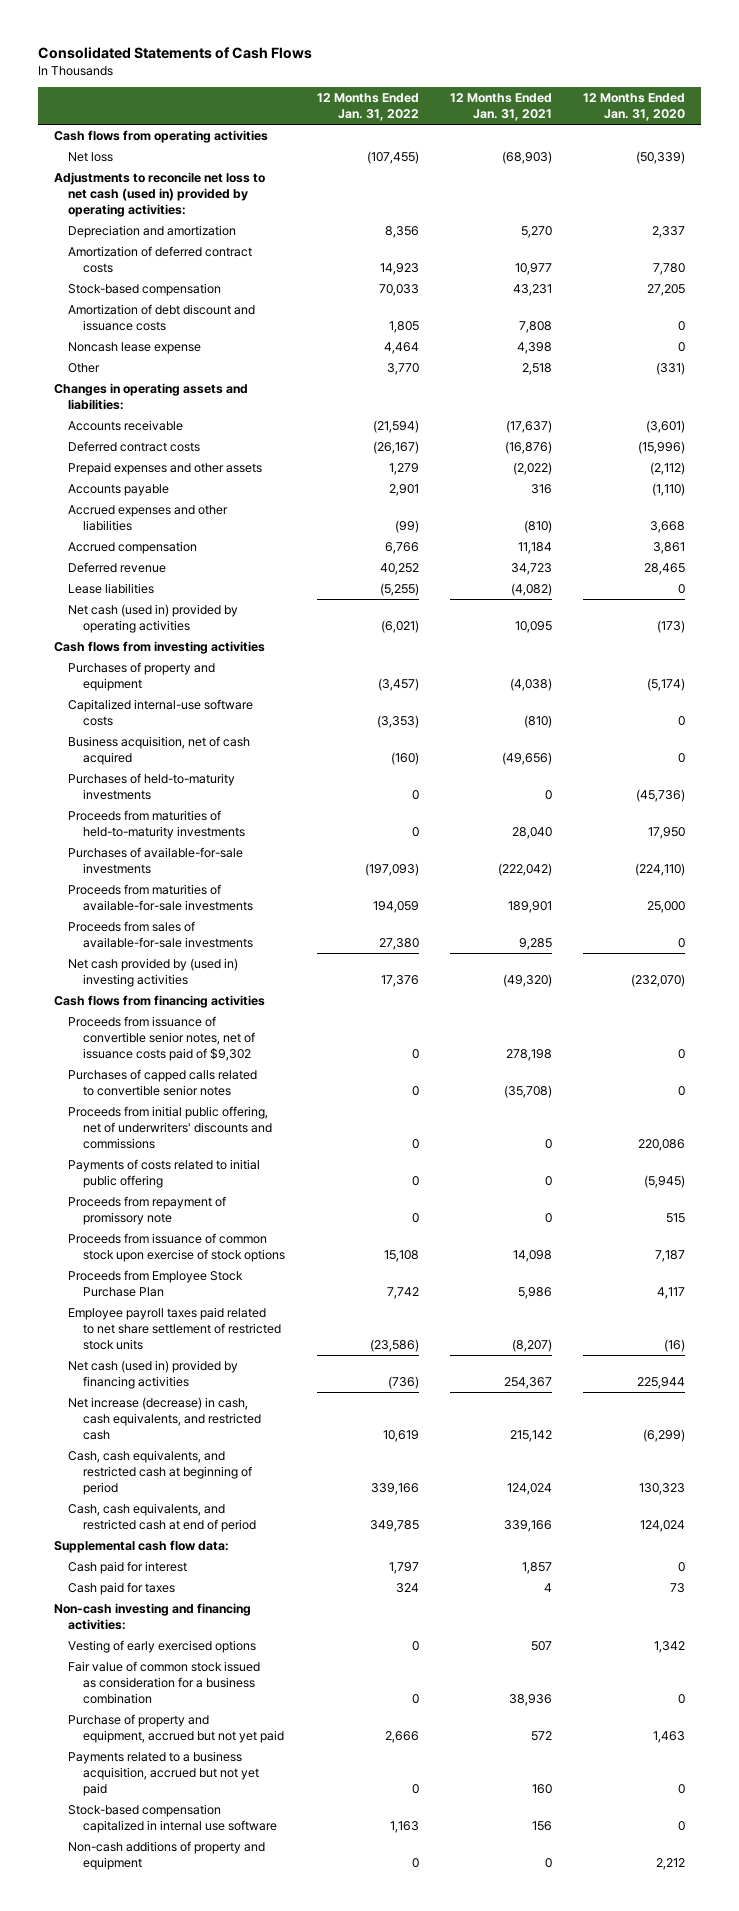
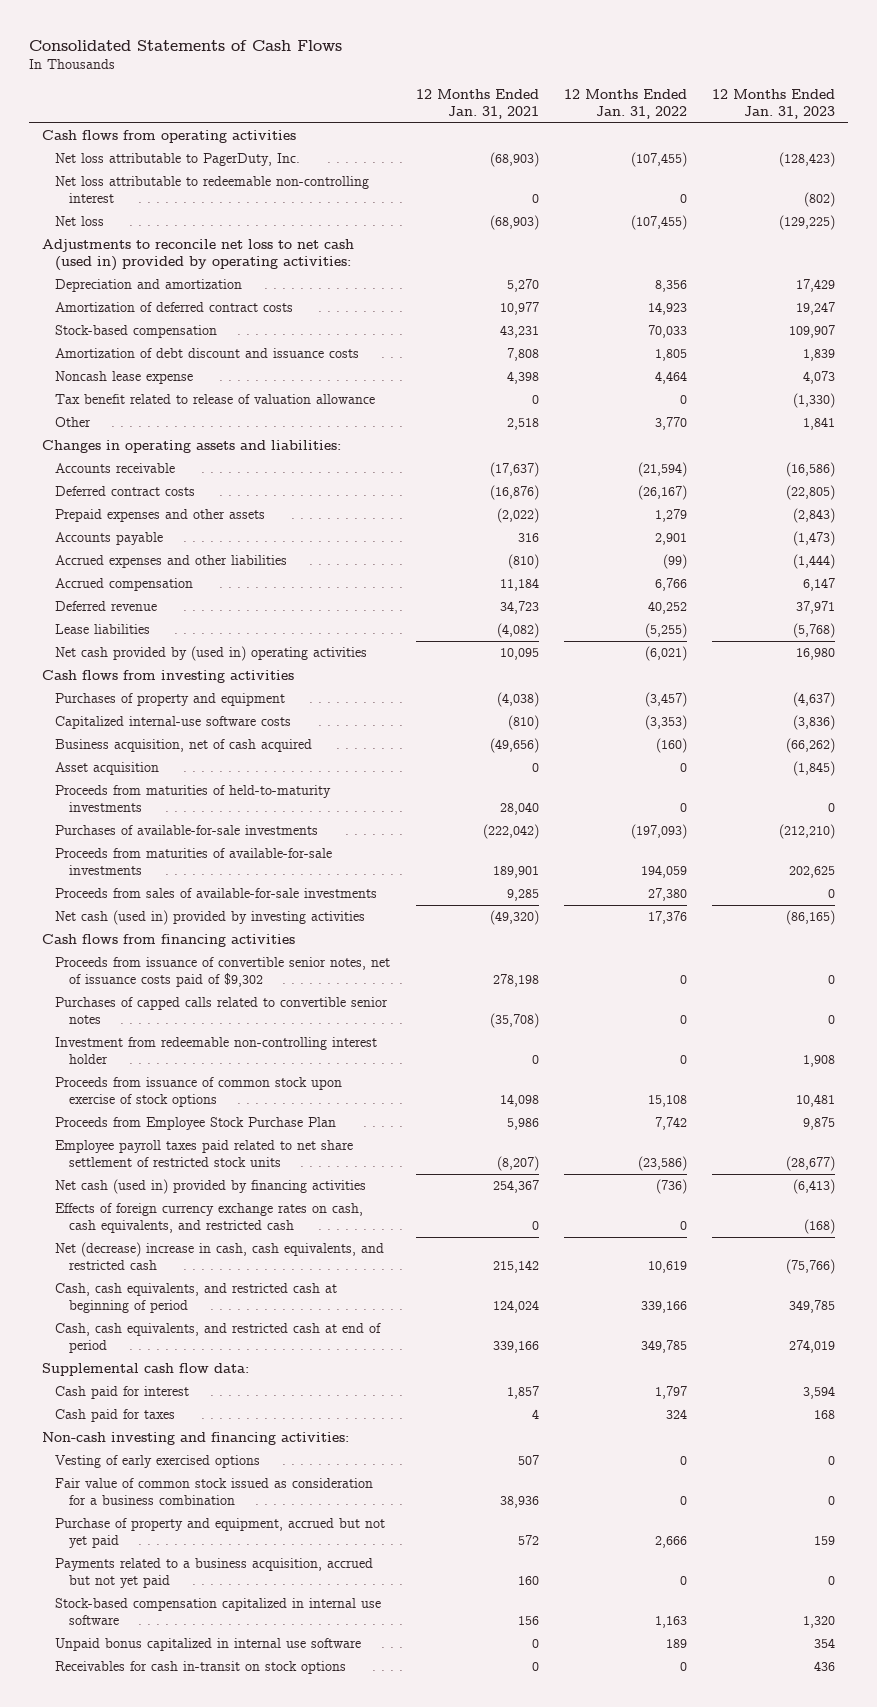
- | 12 Months Ended Jan. 31, 2022 | 12 Months Ended Jan. 31, 2021 | 12 Months Ended Jan. 31, 2020
+ | 12 Months Ended Jan. 31, 2021 | 12 Months Ended Jan. 31, 2022 | 12 Months Ended Jan. 31, 2023
+ Net loss attributable to PagerDuty, Inc. | (68,903) | (107,455) | (128,423)
+ Net loss attributable to redeemable non-controlling interest | 0 | 0 | (802)
+ Tax benefit related to release of valuation allowance | 0 | 0 | (1,330)
- Net cash (used in) provided by operating activities | (6,021) | 10,095 | (173)
+ Net cash provided by (used in) operating activities | 10,095 | (6,021) | 16,980
- Purchases of held-to-maturity investments | 0 | 0 | (45,736)
+ Asset acquisition | 0 | 0 | (1,845)
- Net cash provided by (used in) investing activities | 17,376 | (49,320) | (232,070)
+ Net cash (used in) provided by investing activities | (49,320) | 17,376 | (86,165)
- Proceeds from initial public offering, net of underwriters' discounts and commissions | 0 | 0 | 220,086
- Payments of costs related to initial public offering | 0 | 0 | (5,945)
- Proceeds from repayment of promissory note | 0 | 0 | 515
+ Investment from redeemable non-controlling interest holder | 0 | 0 | 1,908
- Net increase (decrease) in cash, cash equivalents, and restricted cash | 10,619 | 215,142 | (6,299)
+ Effects of foreign currency exchange rates on cash, cash equivalents, and restricted cash | 0 | 0 | (168)
+ Net (decrease) increase in cash, cash equivalents, and restricted cash | 215,142 | 10,619 | (75,766)
- Non-cash additions of property and equipment | 0 | 0 | 2,212
+ Unpaid bonus capitalized in internal use software | 0 | 189 | 354
+ Receivables for cash in-transit on stock options | 0 | 0 | 436

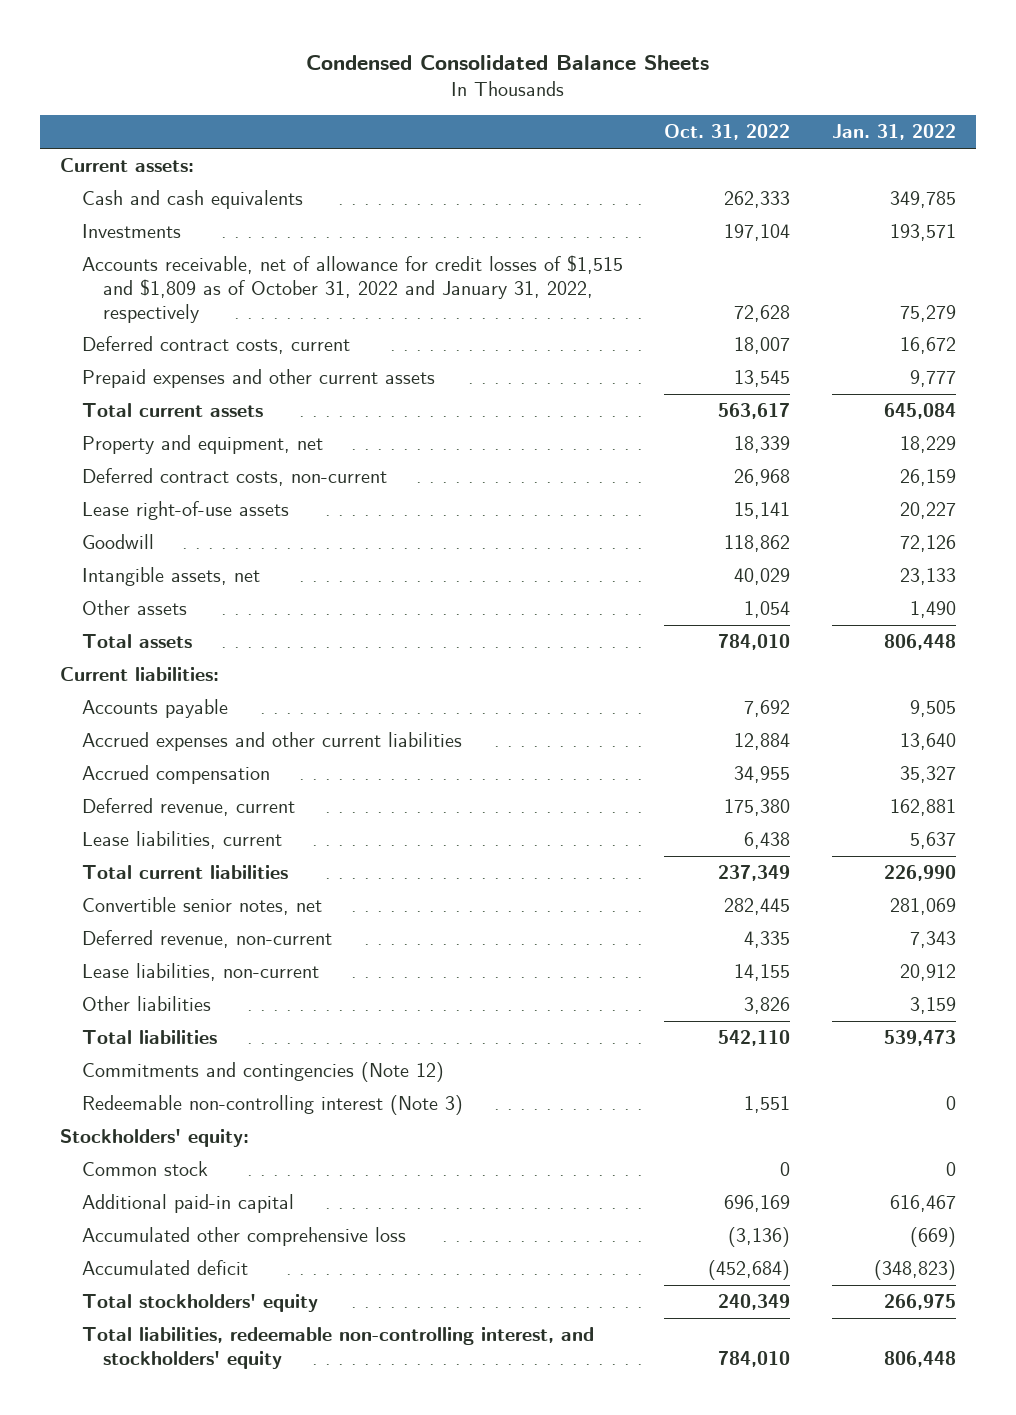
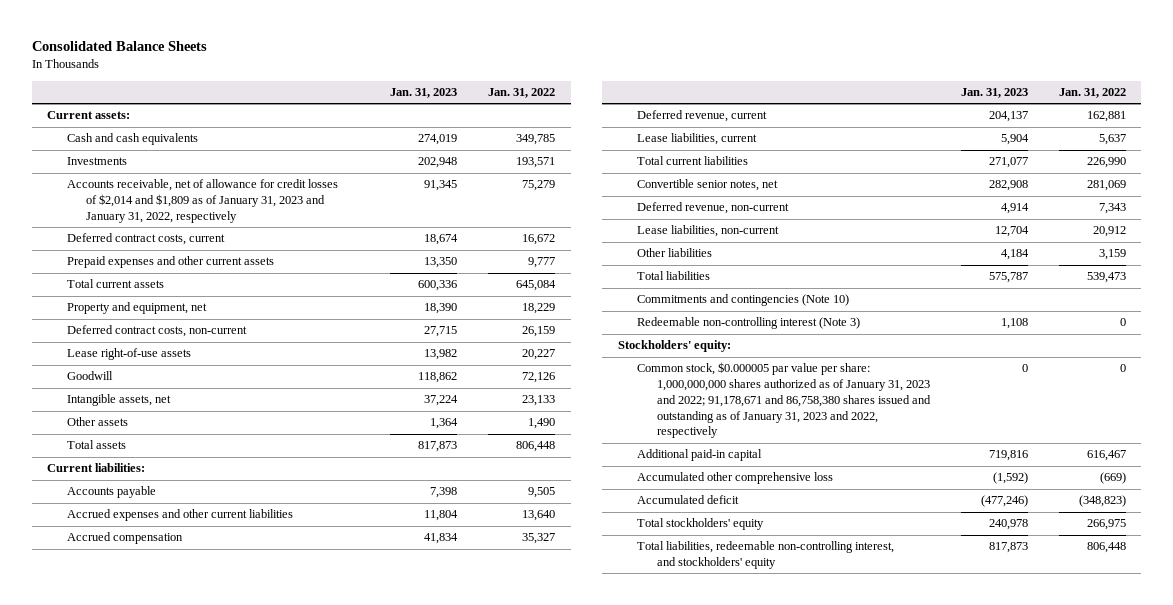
- Condensed Consolidated Balance Sheets
+ Consolidated Balance Sheets
- | Oct. 31, 2022 | Jan. 31, 2022
+ | Jan. 31, 2023 | Jan. 31, 2022
- Accounts receivable, net of allowance for credit losses of $1,515 and $1,809 as of October 31, 2022 and January 31, 2022, respectively | 72,628 | 75,279
+ Accounts receivable, net of allowance for credit losses of $2,014 and $1,809 as of January 31, 2023 and January 31, 2022, respectively | 91,345 | 75,279
- Commitments and contingencies (Note 12)
+ Commitments and contingencies (Note 10)
- Common stock | 0 | 0
+ Common stock, $0.000005 par value per share: 1,000,000,000 shares authorized as of January 31, 2023 and 2022; 91,178,671 and 86,758,380 shares issued and outstanding as of January 31, 2023 and 2022, respectively | 0 | 0

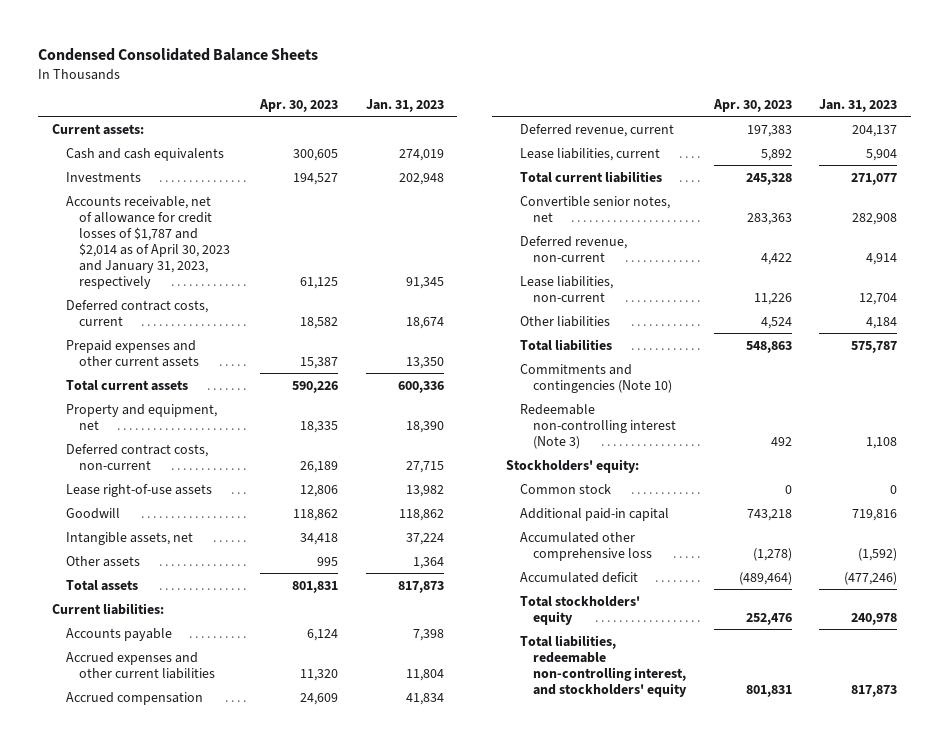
- Consolidated Balance Sheets
+ Condensed Consolidated Balance Sheets
- | Jan. 31, 2023 | Jan. 31, 2022
+ | Apr. 30, 2023 | Jan. 31, 2023
- Accounts receivable, net of allowance for credit losses of $2,014 and $1,809 as of January 31, 2023 and January 31, 2022, respectively | 91,345 | 75,279
+ Accounts receivable, net of allowance for credit losses of $1,787 and $2,014 as of April 30, 2023 and January 31, 2023, respectively | 61,125 | 91,345
- Common stock, $0.000005 par value per share: 1,000,000,000 shares authorized as of January 31, 2023 and 2022; 91,178,671 and 86,758,380 shares issued and outstanding as of January 31, 2023 and 2022, respectively | 0 | 0
+ Common stock | 0 | 0

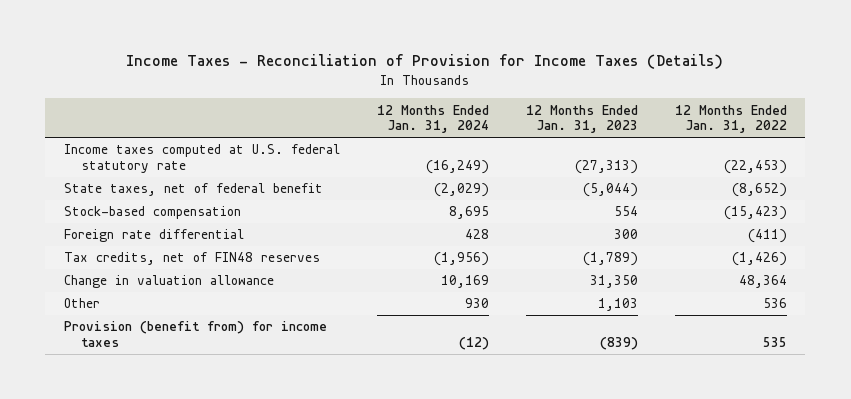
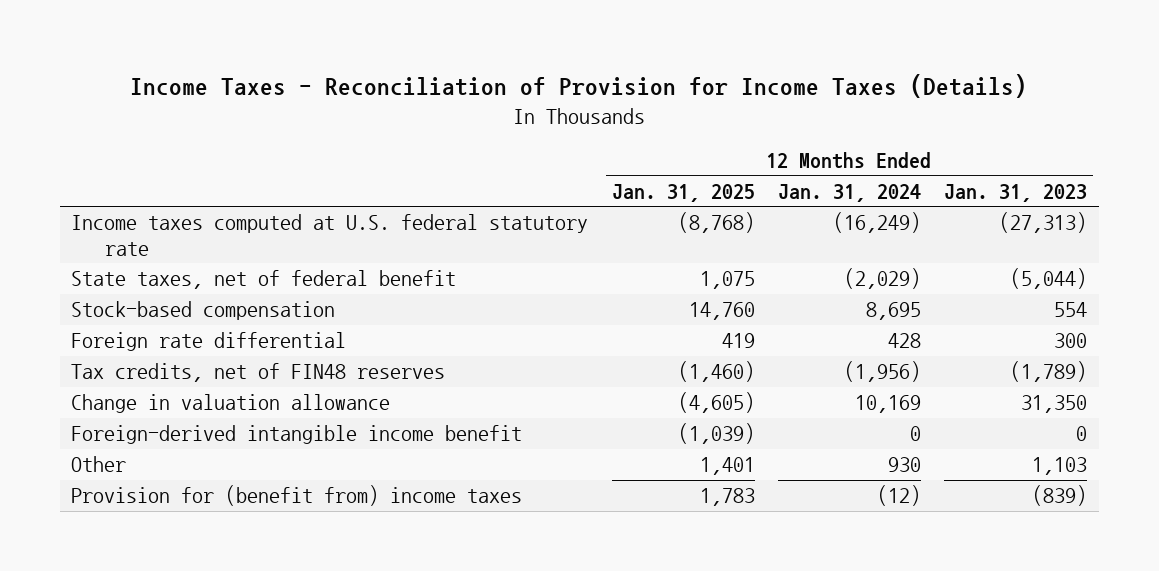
- | 12 Months Ended Jan. 31, 2024 | 12 Months Ended Jan. 31, 2023 | 12 Months Ended Jan. 31, 2022
+ | 12 Months Ended Jan. 31, 2025 | 12 Months Ended Jan. 31, 2024 | 12 Months Ended Jan. 31, 2023
+ Foreign-derived intangible income benefit | (1,039) | 0 | 0
- Provision (benefit from) for income taxes | (12) | (839) | 535
+ Provision for (benefit from) income taxes | 1,783 | (12) | (839)

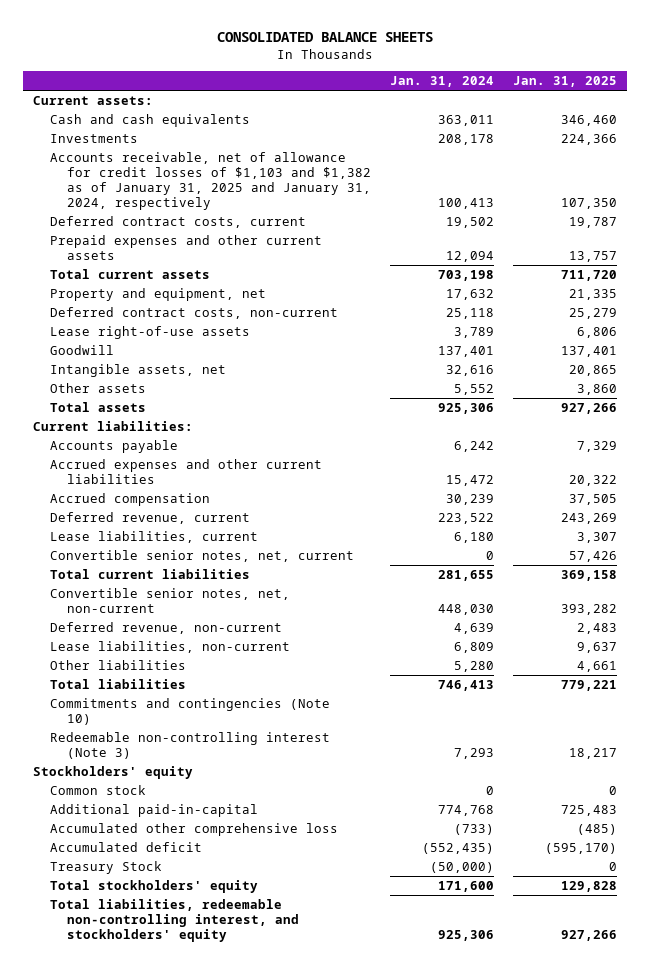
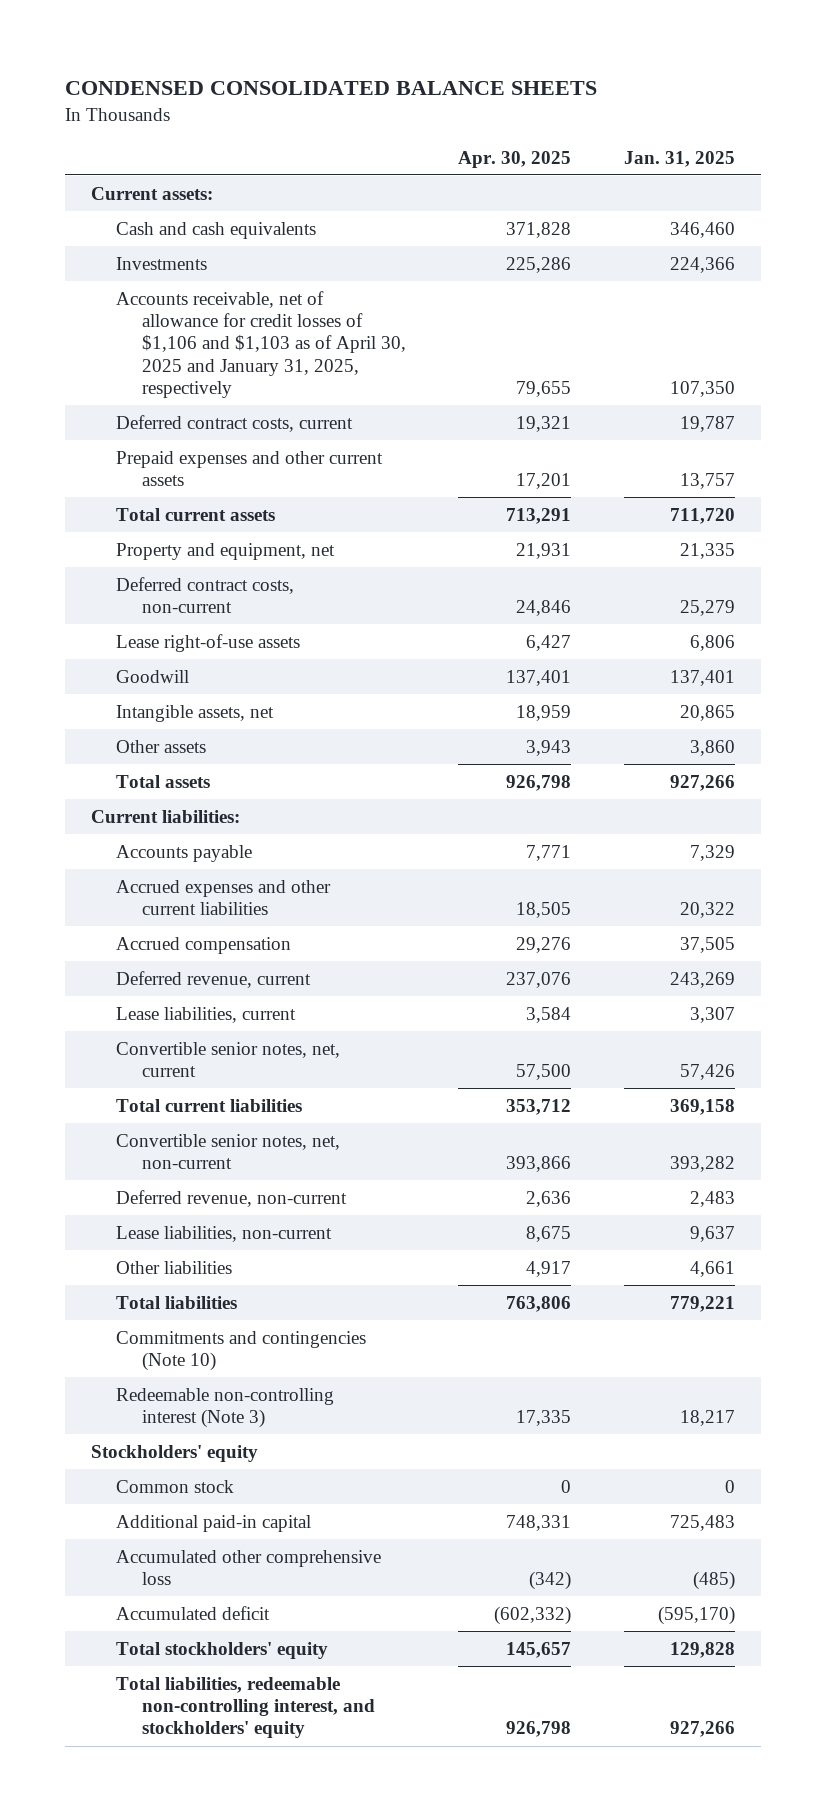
- CONSOLIDATED BALANCE SHEETS
+ CONDENSED CONSOLIDATED BALANCE SHEETS
- | Jan. 31, 2024 | Jan. 31, 2025
+ | Apr. 30, 2025 | Jan. 31, 2025
- Accounts receivable, net of allowance for credit losses of $1,103 and $1,382 as of January 31, 2025 and January 31, 2024, respectively | 100,413 | 107,350
+ Accounts receivable, net of allowance for credit losses of $1,106 and $1,103 as of April 30, 2025 and January 31, 2025, respectively | 79,655 | 107,350
- Additional paid-in-capital | 774,768 | 725,483
+ Additional paid-in capital | 748,331 | 725,483
- Treasury Stock | (50,000) | 0

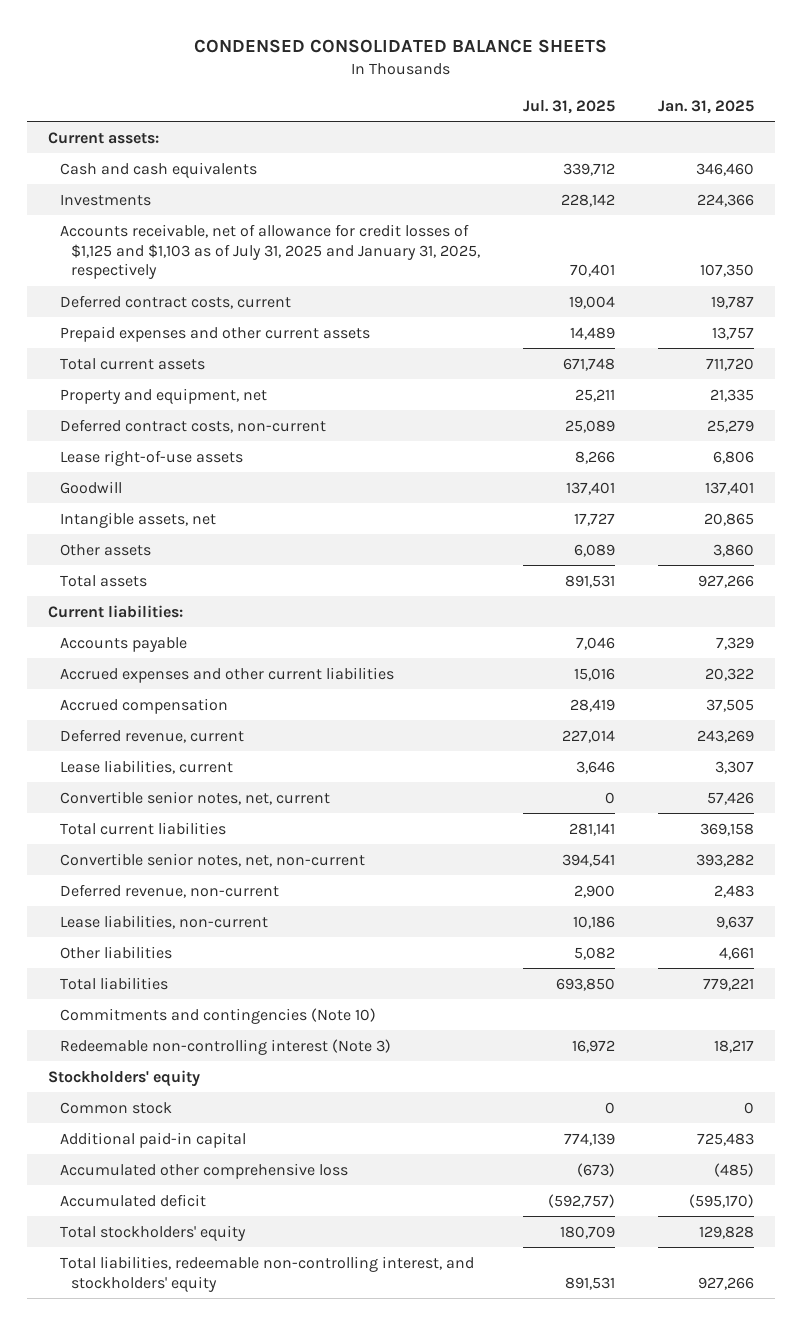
- | Apr. 30, 2025 | Jan. 31, 2025
+ | Jul. 31, 2025 | Jan. 31, 2025
- Accounts receivable, net of allowance for credit losses of $1,106 and $1,103 as of April 30, 2025 and January 31, 2025, respectively | 79,655 | 107,350
+ Accounts receivable, net of allowance for credit losses of $1,125 and $1,103 as of July 31, 2025 and January 31, 2025, respectively | 70,401 | 107,350

